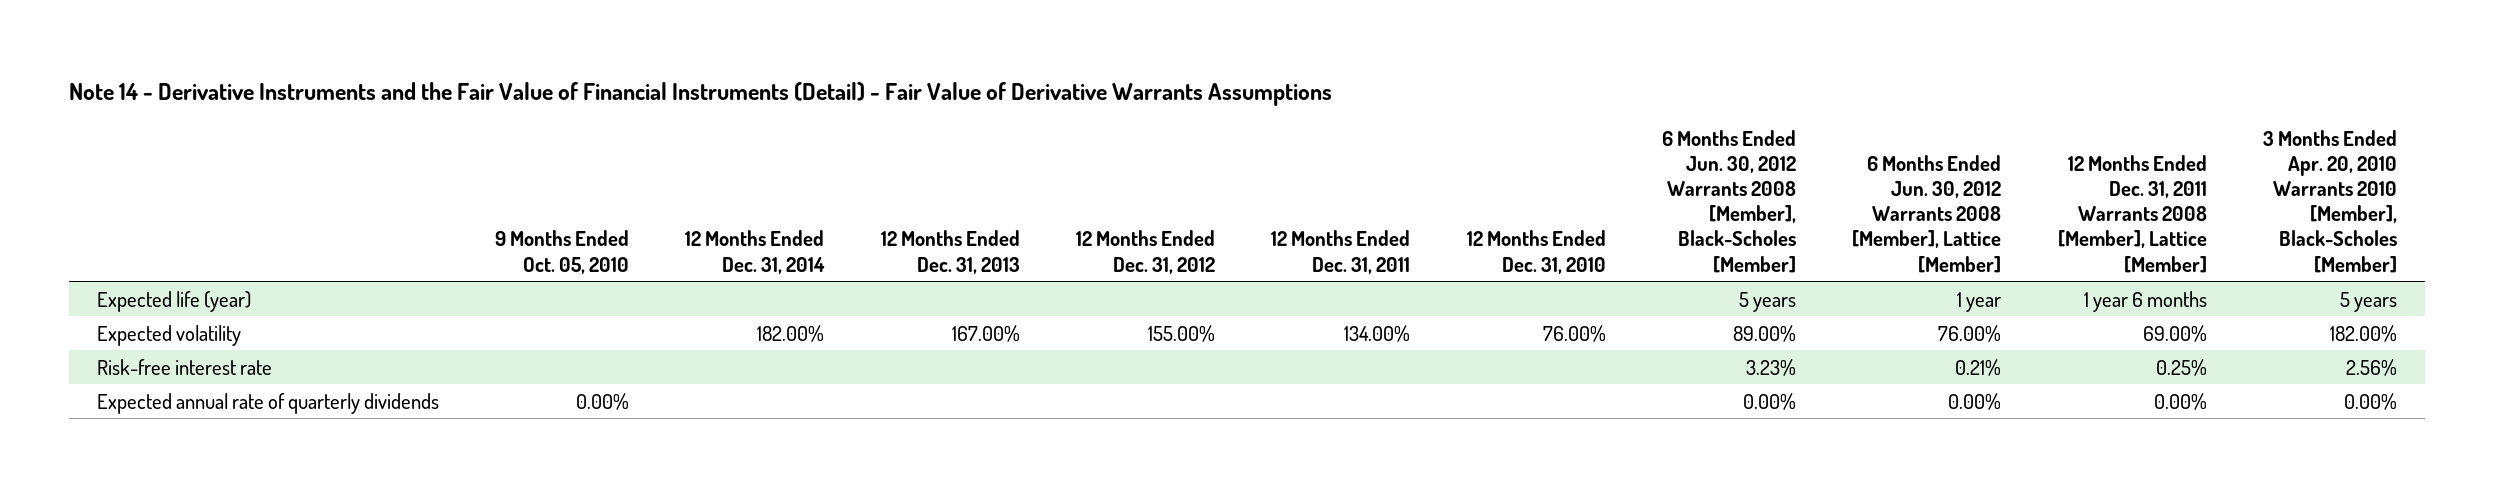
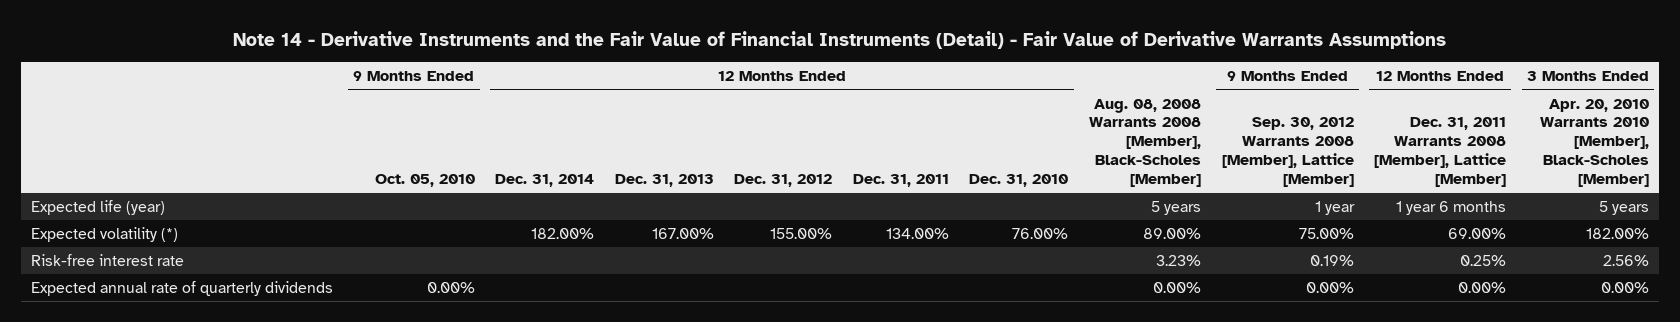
- | 9 Months Ended Oct. 05, 2010 | 12 Months Ended Dec. 31, 2014 | 12 Months Ended Dec. 31, 2013 | 12 Months Ended Dec. 31, 2012 | 12 Months Ended Dec. 31, 2011 | 12 Months Ended Dec. 31, 2010 | 6 Months Ended Jun. 30, 2012 Warrants 2008 [Member], Black-Scholes [Member] | 6 Months Ended Jun. 30, 2012 Warrants 2008 [Member], Lattice [Member] | 12 Months Ended Dec. 31, 2011 Warrants 2008 [Member], Lattice [Member] | 3 Months Ended Apr. 20, 2010 Warrants 2010 [Member], Black-Scholes [Member]
+ | 9 Months Ended Oct. 05, 2010 | 12 Months Ended Dec. 31, 2014 | 12 Months Ended Dec. 31, 2013 | 12 Months Ended Dec. 31, 2012 | 12 Months Ended Dec. 31, 2011 | 12 Months Ended Dec. 31, 2010 | Aug. 08, 2008 Warrants 2008 [Member], Black-Scholes [Member] | 9 Months Ended Sep. 30, 2012 Warrants 2008 [Member], Lattice [Member] | 12 Months Ended Dec. 31, 2011 Warrants 2008 [Member], Lattice [Member] | 3 Months Ended Apr. 20, 2010 Warrants 2010 [Member], Black-Scholes [Member]
- Expected volatility | | 182.00% | 167.00% | 155.00% | 134.00% | 76.00% | 89.00% | 76.00% | 69.00% | 182.00%
+ Expected volatility (*) | | 182.00% | 167.00% | 155.00% | 134.00% | 76.00% | 89.00% | 75.00% | 69.00% | 182.00%

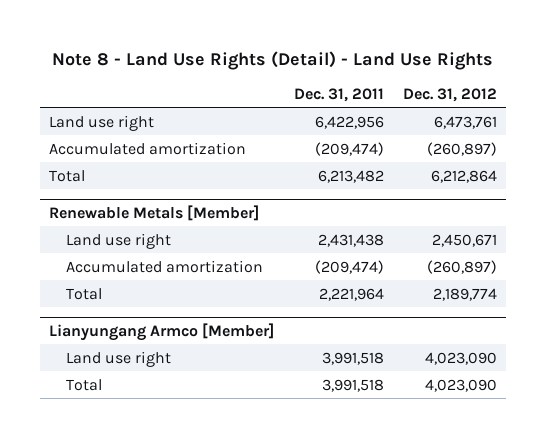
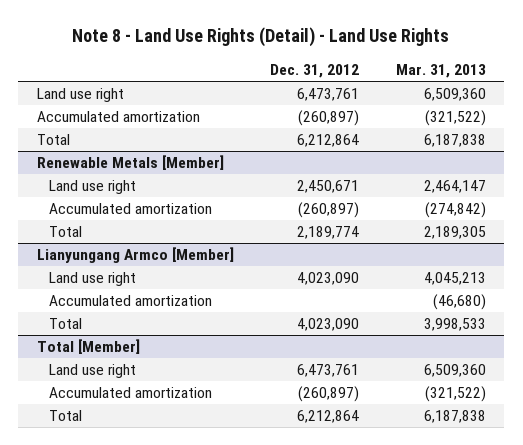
- | Dec. 31, 2011 | Dec. 31, 2012
+ | Dec. 31, 2012 | Mar. 31, 2013
@ Lianyungang Armco [Member]
+ Accumulated amortization | | (46,680)
+ Total [Member]
+ Land use right | 6,473,761 | 6,509,360
+ Accumulated amortization | (260,897) | (321,522)
+ Total | 6,212,864 | 6,187,838

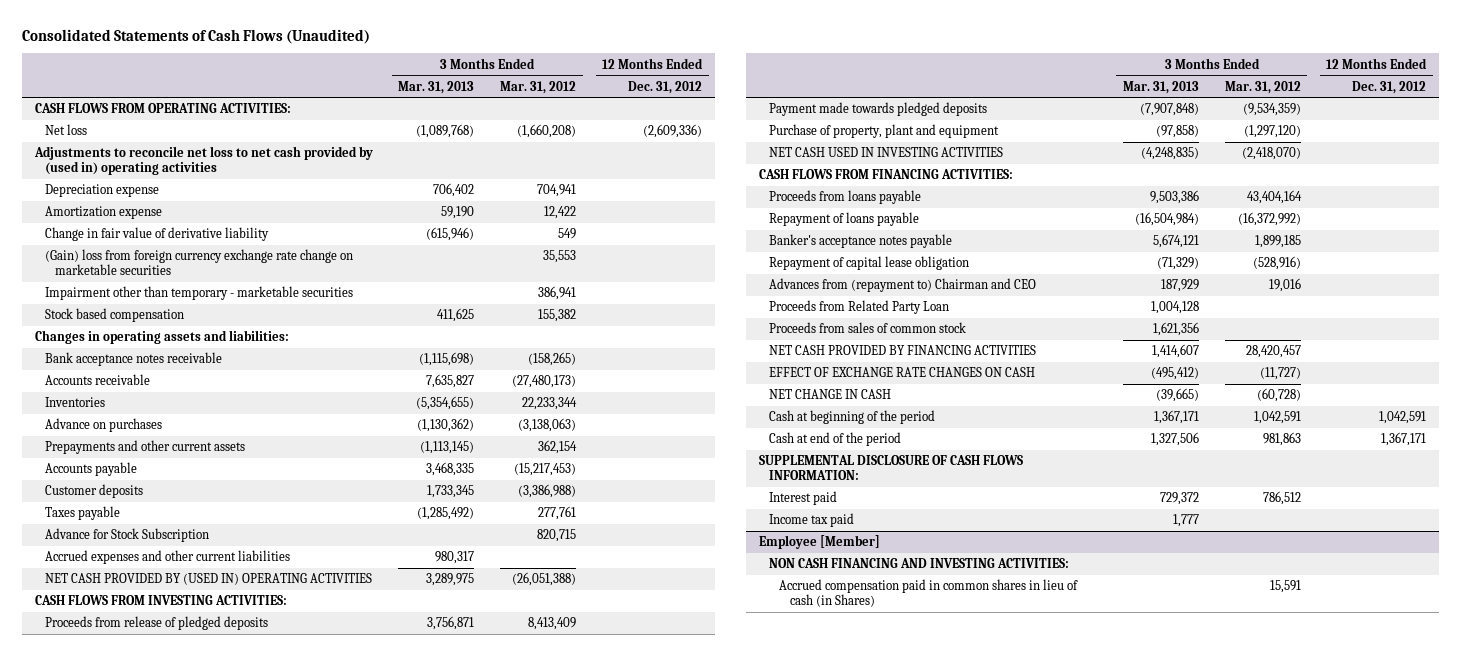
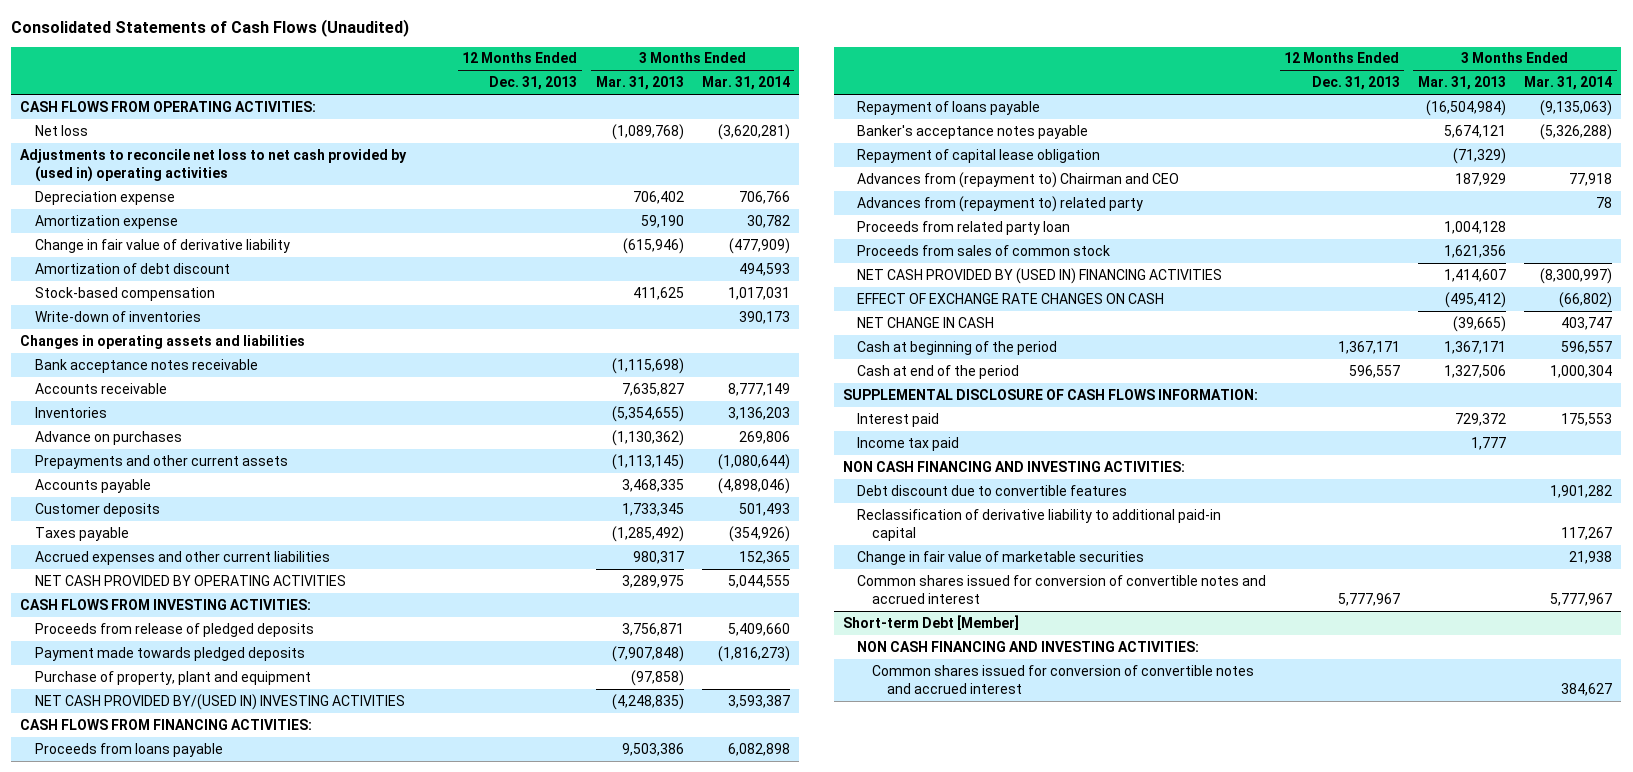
- | 3 Months Ended Mar. 31, 2013 | 3 Months Ended Mar. 31, 2012 | 12 Months Ended Dec. 31, 2012
+ | 12 Months Ended Dec. 31, 2013 | 3 Months Ended Mar. 31, 2013 | 3 Months Ended Mar. 31, 2014
- (Gain) loss from foreign currency exchange rate change on marketable securities | | 35,553 |
- Impairment other than temporary - marketable securities | | 386,941 |
- Stock based compensation | 411,625 | 155,382 |
- Changes in operating assets and liabilities:
+ Amortization of debt discount | | | 494,593
+ Stock-based compensation | | 411,625 | 1,017,031
+ Write-down of inventories | | | 390,173
+ Changes in operating assets and liabilities
- Advance for Stock Subscription | | 820,715 |
- NET CASH PROVIDED BY (USED IN) OPERATING ACTIVITIES | 3,289,975 | (26,051,388) |
+ NET CASH PROVIDED BY OPERATING ACTIVITIES | | 3,289,975 | 5,044,555
- NET CASH USED IN INVESTING ACTIVITIES | (4,248,835) | (2,418,070) |
+ NET CASH PROVIDED BY/(USED IN) INVESTING ACTIVITIES | | (4,248,835) | 3,593,387
- Proceeds from Related Party Loan | 1,004,128 | |
+ Advances from (repayment to) related party | | | 78
+ Proceeds from related party loan | | 1,004,128 |
- NET CASH PROVIDED BY FINANCING ACTIVITIES | 1,414,607 | 28,420,457 |
+ NET CASH PROVIDED BY (USED IN) FINANCING ACTIVITIES | | 1,414,607 | (8,300,997)
- Employee [Member]
- Accrued compensation paid in common shares in lieu of cash (in Shares) | | 15,591 |
+ Debt discount due to convertible features | | | 1,901,282
+ Reclassification of derivative liability to additional paid-in capital | | | 117,267
+ Change in fair value of marketable securities | | | 21,938
+ Common shares issued for conversion of convertible notes and accrued interest | 5,777,967 | | 5,777,967
+ Short-term Debt [Member]
+ NON CASH FINANCING AND INVESTING ACTIVITIES:
+ Common shares issued for conversion of convertible notes and accrued interest | | | 384,627

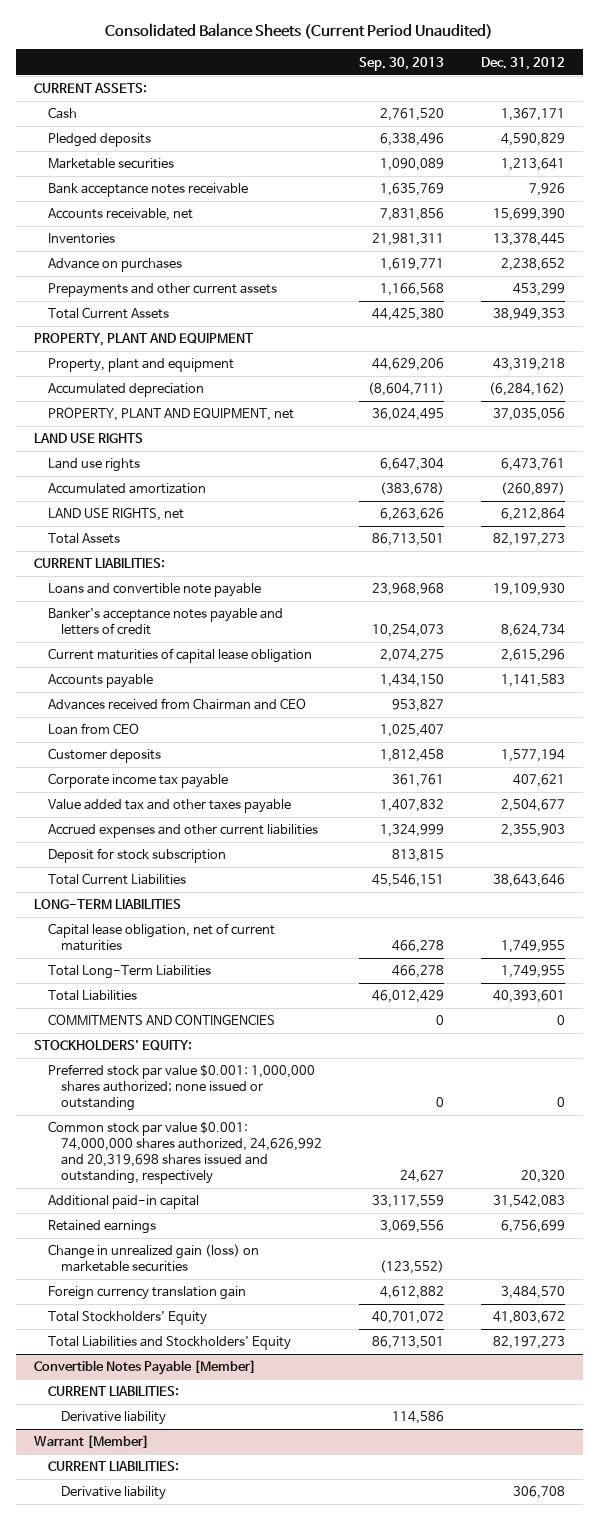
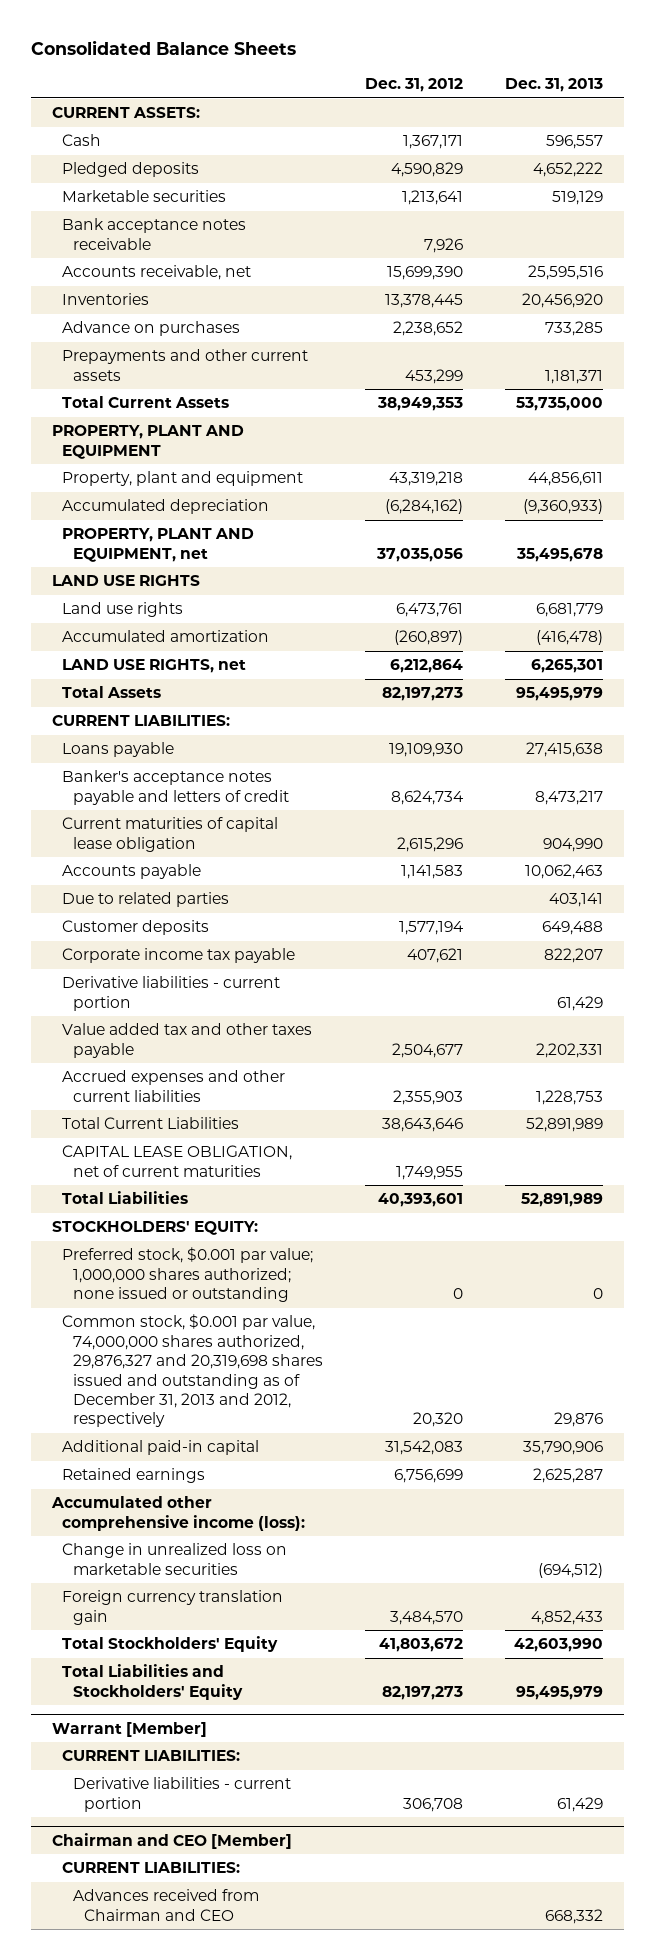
- Consolidated Balance Sheets (Current Period Unaudited)
+ Consolidated Balance Sheets
- | Sep. 30, 2013 | Dec. 31, 2012
+ | Dec. 31, 2012 | Dec. 31, 2013
- Loans and convertible note payable | 23,968,968 | 19,109,930
+ Loans payable | 19,109,930 | 27,415,638
- Advances received from Chairman and CEO | 953,827 |
- Loan from CEO | 1,025,407 |
+ Due to related parties | | 403,141
+ Derivative liabilities - current portion | | 61,429
- Deposit for stock subscription | 813,815 |
- LONG-TERM LIABILITIES
- Capital lease obligation, net of current maturities | 466,278 | 1,749,955
- Total Long-Term Liabilities | 466,278 | 1,749,955
+ CAPITAL LEASE OBLIGATION, net of current maturities | 1,749,955 |
- COMMITMENTS AND CONTINGENCIES | 0 | 0
- Preferred stock par value $0.001: 1,000,000 shares authorized; none issued or outstanding | 0 | 0
- Common stock par value $0.001: 74,000,000 shares authorized, 24,626,992 and 20,319,698 shares issued and outstanding, respectively | 24,627 | 20,320
+ Preferred stock, $0.001 par value; 1,000,000 shares authorized; none issued or outstanding | 0 | 0
+ Common stock, $0.001 par value, 74,000,000 shares authorized, 29,876,327 and 20,319,698 shares issued and outstanding as of December 31, 2013 and 2012, respectively | 20,320 | 29,876
- Change in unrealized gain (loss) on marketable securities | (123,552) |
+ Accumulated other comprehensive income (loss):
+ Change in unrealized loss on marketable securities | | (694,512)
- Convertible Notes Payable [Member]
- CURRENT LIABILITIES:
- Derivative liability | 114,586 |
@ Warrant [Member]
- Derivative liability | | 306,708
+ Derivative liabilities - current portion | 306,708 | 61,429
+ Chairman and CEO [Member]
+ CURRENT LIABILITIES:
+ Advances received from Chairman and CEO | | 668,332

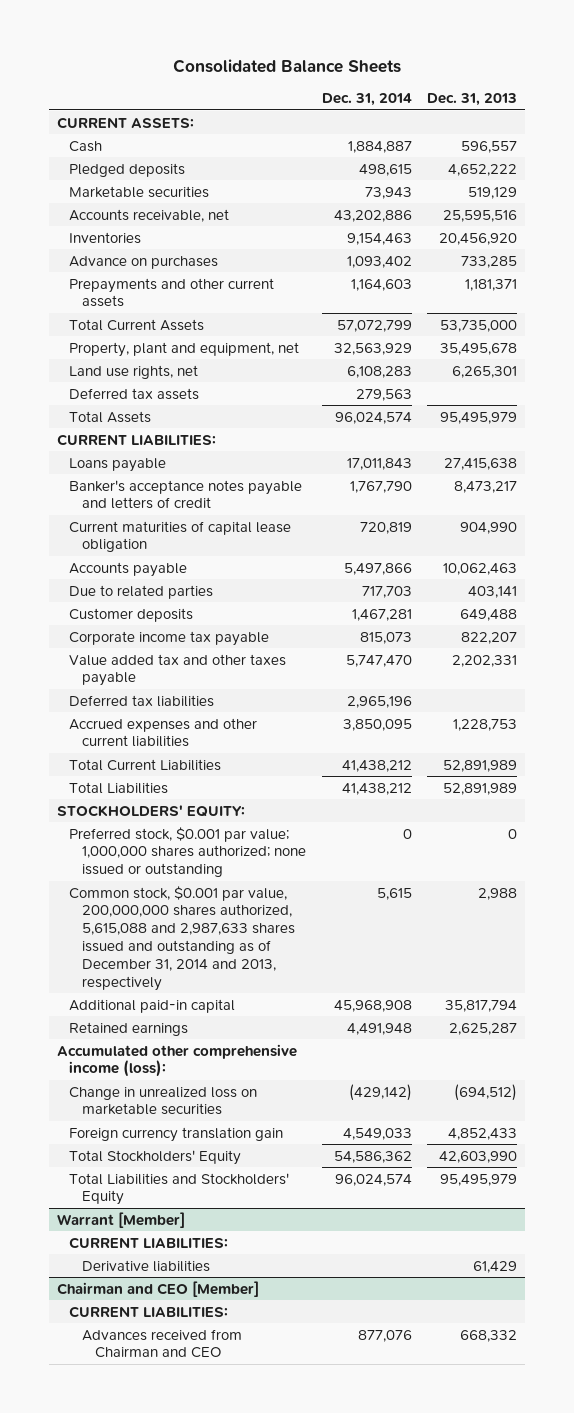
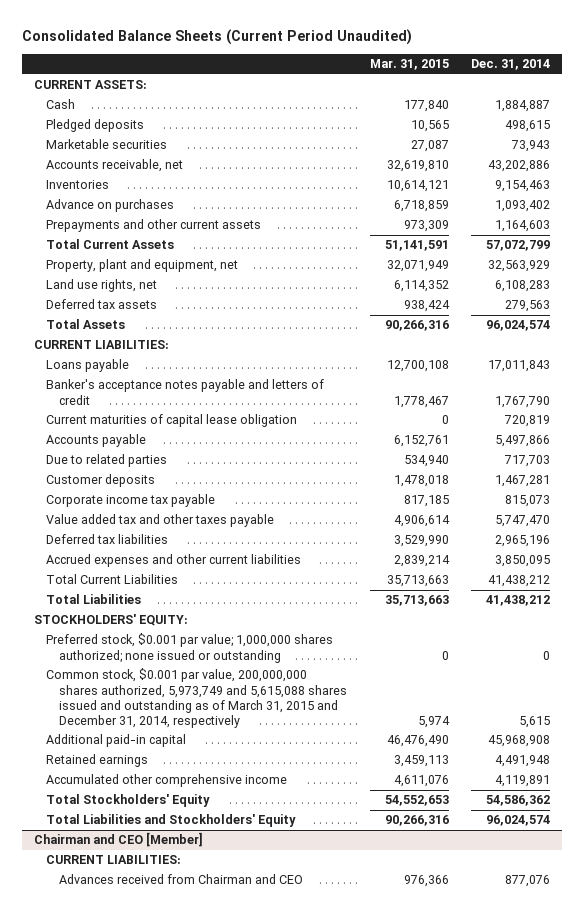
- Consolidated Balance Sheets
+ Consolidated Balance Sheets (Current Period Unaudited)
- | Dec. 31, 2014 | Dec. 31, 2013
+ | Mar. 31, 2015 | Dec. 31, 2014
- Common stock, $0.001 par value, 200,000,000 shares authorized, 5,615,088 and 2,987,633 shares issued and outstanding as of December 31, 2014 and 2013, respectively | 5,615 | 2,988
+ Common stock, $0.001 par value, 200,000,000 shares authorized, 5,973,749 and 5,615,088 shares issued and outstanding as of March 31, 2015 and December 31, 2014, respectively | 5,974 | 5,615
- Accumulated other comprehensive income (loss):
- Change in unrealized loss on marketable securities | (429,142) | (694,512)
- Foreign currency translation gain | 4,549,033 | 4,852,433
+ Accumulated other comprehensive income | 4,611,076 | 4,119,891
- Warrant [Member]
- CURRENT LIABILITIES:
- Derivative liabilities | | 61,429

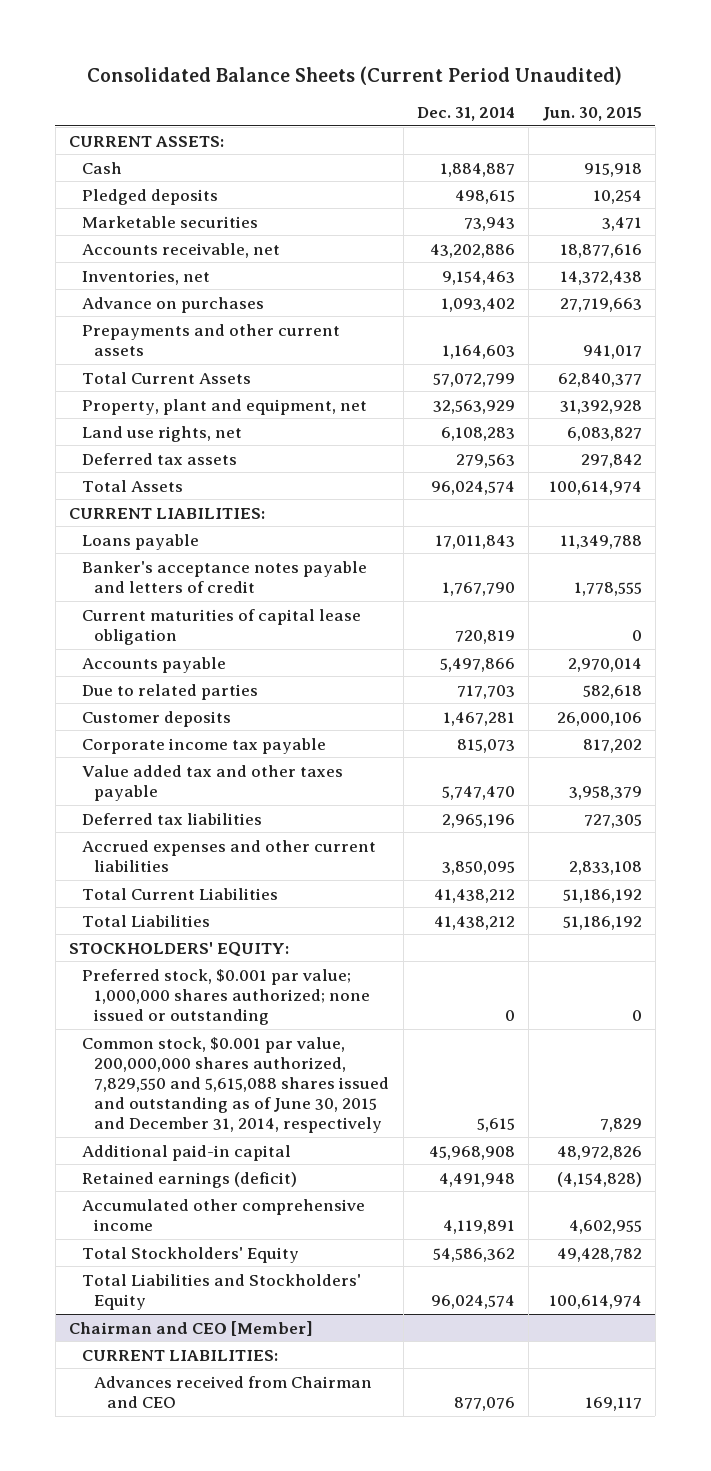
- | Mar. 31, 2015 | Dec. 31, 2014
+ | Dec. 31, 2014 | Jun. 30, 2015
- Inventories | 10,614,121 | 9,154,463
+ Inventories, net | 9,154,463 | 14,372,438
- Common stock, $0.001 par value, 200,000,000 shares authorized, 5,973,749 and 5,615,088 shares issued and outstanding as of March 31, 2015 and December 31, 2014, respectively | 5,974 | 5,615
+ Common stock, $0.001 par value, 200,000,000 shares authorized, 7,829,550 and 5,615,088 shares issued and outstanding as of June 30, 2015 and December 31, 2014, respectively | 5,615 | 7,829
- Retained earnings | 3,459,113 | 4,491,948
+ Retained earnings (deficit) | 4,491,948 | (4,154,828)

